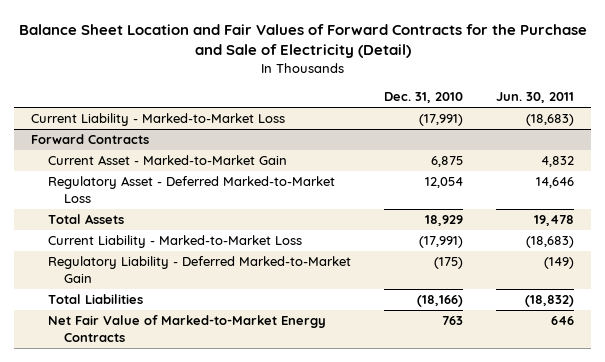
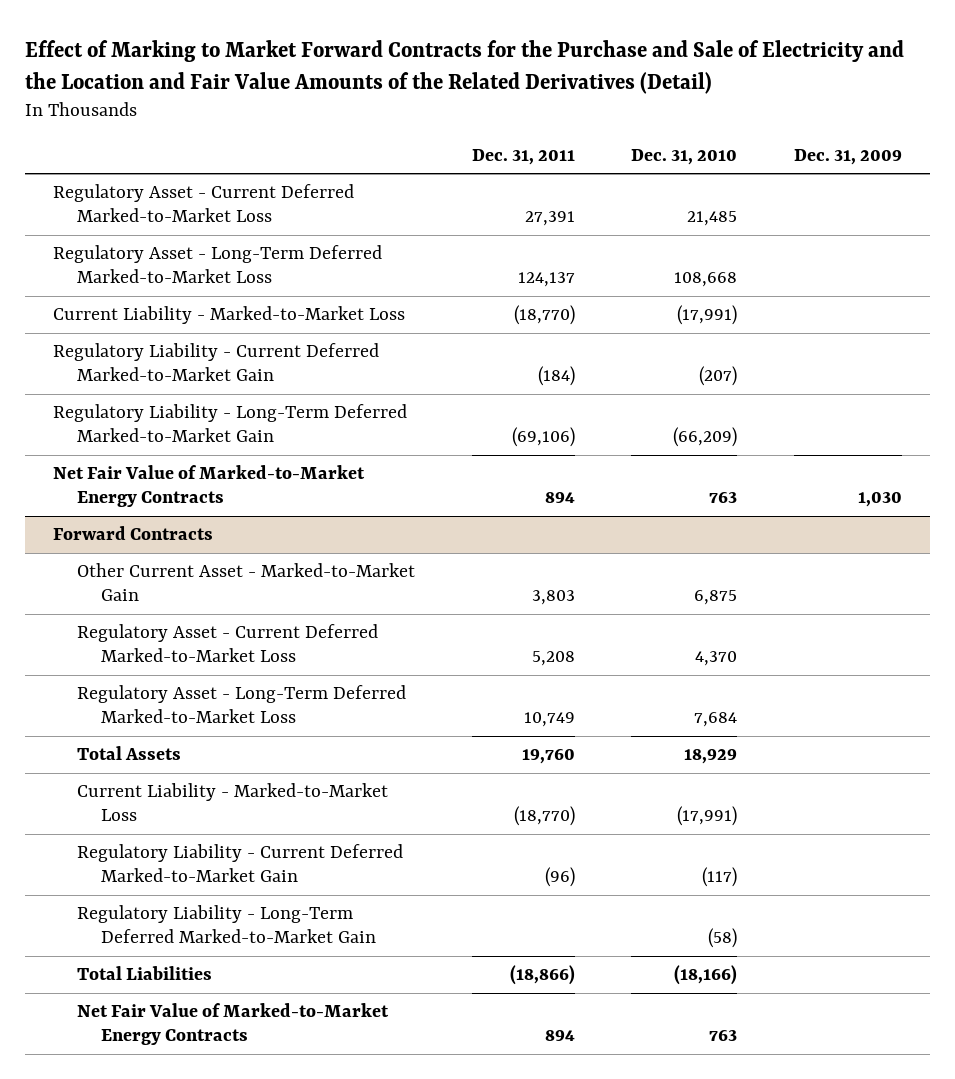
- Balance Sheet Location and Fair Values of Forward Contracts for the Purchase and Sale of Electricity (Detail)
+ Effect of Marking to Market Forward Contracts for the Purchase and Sale of Electricity and the Location and Fair Value Amounts of the Related Derivatives (Detail)
- | Dec. 31, 2010 | Jun. 30, 2011
+ | Dec. 31, 2011 | Dec. 31, 2010 | Dec. 31, 2009
+ Regulatory Asset - Current Deferred Marked-to-Market Loss | 27,391 | 21,485 |
+ Regulatory Asset - Long-Term Deferred Marked-to-Market Loss | 124,137 | 108,668 |
+ Regulatory Liability - Current Deferred Marked-to-Market Gain | (184) | (207) |
+ Regulatory Liability - Long-Term Deferred Marked-to-Market Gain | (69,106) | (66,209) |
+ Net Fair Value of Marked-to-Market Energy Contracts | 894 | 763 | 1,030
@ Forward Contracts
- Current Asset - Marked-to-Market Gain | 6,875 | 4,832
- Regulatory Asset - Deferred Marked-to-Market Loss | 12,054 | 14,646
+ Other Current Asset - Marked-to-Market Gain | 3,803 | 6,875 |
+ Regulatory Asset - Current Deferred Marked-to-Market Loss | 5,208 | 4,370 |
+ Regulatory Asset - Long-Term Deferred Marked-to-Market Loss | 10,749 | 7,684 |
- Regulatory Liability - Deferred Marked-to-Market Gain | (175) | (149)
+ Regulatory Liability - Current Deferred Marked-to-Market Gain | (96) | (117) |
+ Regulatory Liability - Long-Term Deferred Marked-to-Market Gain | | (58) |

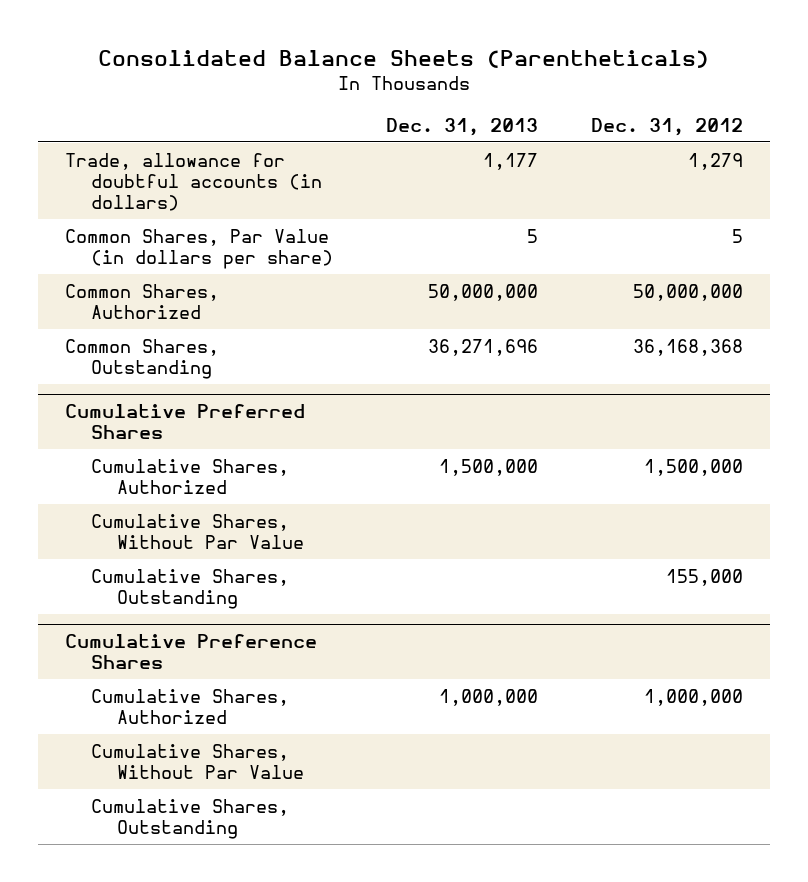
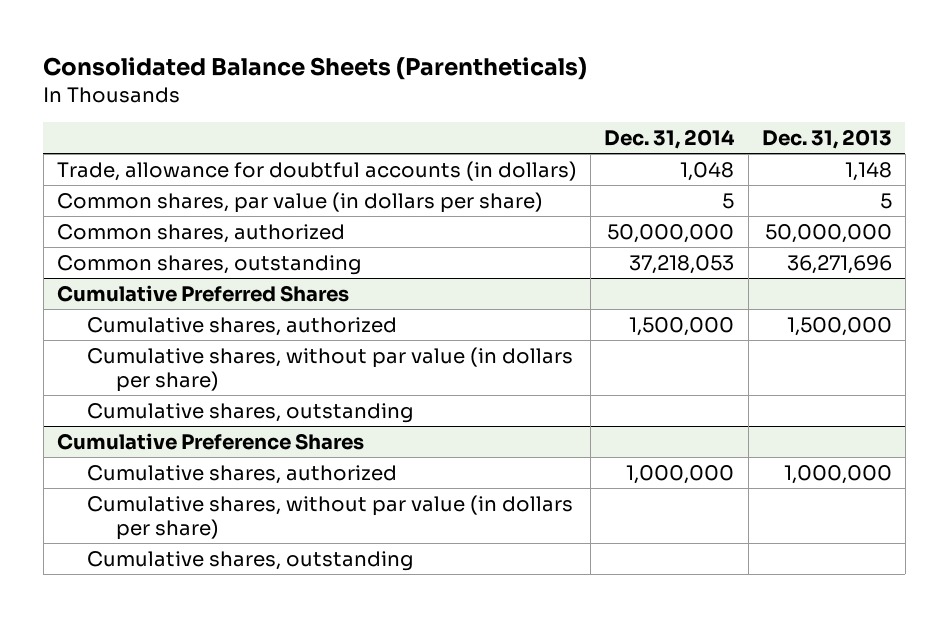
- | Dec. 31, 2013 | Dec. 31, 2012
+ | Dec. 31, 2014 | Dec. 31, 2013
- Trade, allowance for doubtful accounts (in dollars) | 1,177 | 1,279
- Common Shares, Par Value (in dollars per share) | 5 | 5
- Common Shares, Authorized | 50,000,000 | 50,000,000
- Common Shares, Outstanding | 36,271,696 | 36,168,368
+ Trade, allowance for doubtful accounts (in dollars) | 1,048 | 1,148
+ Common shares, par value (in dollars per share) | 5 | 5
+ Common shares, authorized | 50,000,000 | 50,000,000
+ Common shares, outstanding | 37,218,053 | 36,271,696
@ Cumulative Preferred Shares
- Cumulative Shares, Authorized | 1,500,000 | 1,500,000
- Cumulative Shares, Without Par Value
- Cumulative Shares, Outstanding | | 155,000
+ Cumulative shares, authorized | 1,500,000 | 1,500,000
+ Cumulative shares, without par value (in dollars per share)
+ Cumulative shares, outstanding
@ Cumulative Preference Shares
- Cumulative Shares, Authorized | 1,000,000 | 1,000,000
- Cumulative Shares, Without Par Value
- Cumulative Shares, Outstanding
+ Cumulative shares, authorized | 1,000,000 | 1,000,000
+ Cumulative shares, without par value (in dollars per share)
+ Cumulative shares, outstanding

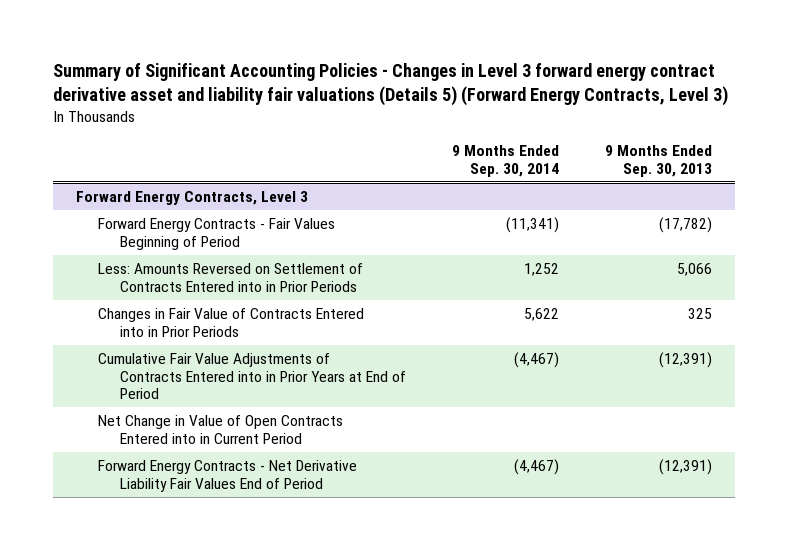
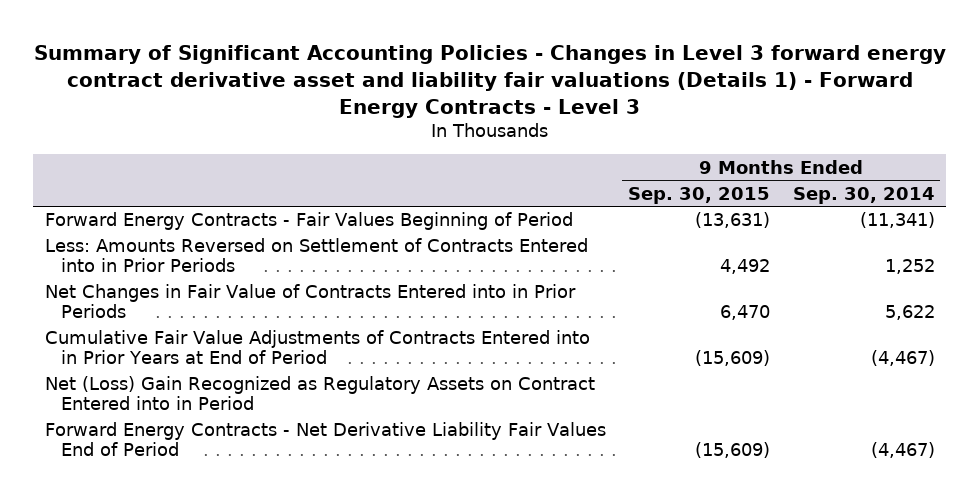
- Summary of Significant Accounting Policies - Changes in Level 3 forward energy contract derivative asset and liability fair valuations (Details 5) (Forward Energy Contracts, Level 3)
+ Summary of Significant Accounting Policies - Changes in Level 3 forward energy contract derivative asset and liability fair valuations (Details 1) - Forward Energy Contracts - Level 3
- | 9 Months Ended Sep. 30, 2014 | 9 Months Ended Sep. 30, 2013
+ | 9 Months Ended Sep. 30, 2015 | 9 Months Ended Sep. 30, 2014
- Forward Energy Contracts, Level 3
- Changes in Fair Value of Contracts Entered into in Prior Periods | 5,622 | 325
+ Net Changes in Fair Value of Contracts Entered into in Prior Periods | 6,470 | 5,622
- Net Change in Value of Open Contracts Entered into in Current Period
+ Net (Loss) Gain Recognized as Regulatory Assets on Contract Entered into in Period

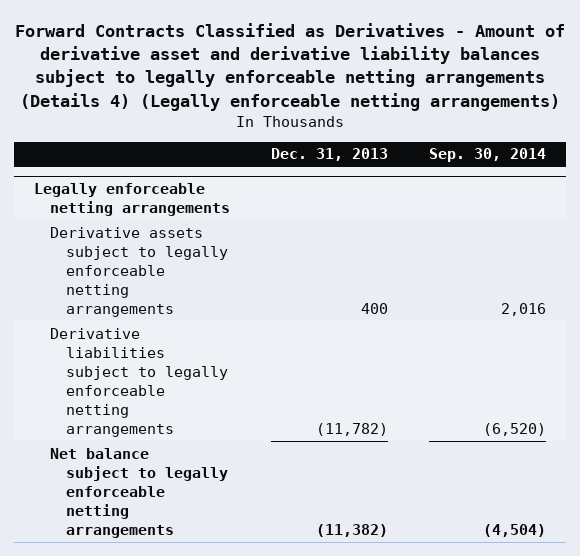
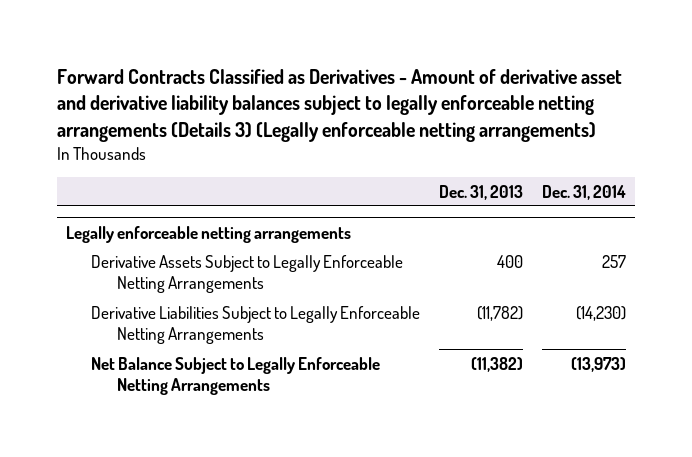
- Forward Contracts Classified as Derivatives - Amount of derivative asset and derivative liability balances subject to legally enforceable netting arrangements (Details 4) (Legally enforceable netting arrangements)
+ Forward Contracts Classified as Derivatives - Amount of derivative asset and derivative liability balances subject to legally enforceable netting arrangements (Details 3) (Legally enforceable netting arrangements)
- | Dec. 31, 2013 | Sep. 30, 2014
+ | Dec. 31, 2013 | Dec. 31, 2014
@ Legally enforceable netting arrangements
- Derivative assets subject to legally enforceable netting arrangements | 400 | 2,016
- Derivative liabilities subject to legally enforceable netting arrangements | (11,782) | (6,520)
- Net balance subject to legally enforceable netting arrangements | (11,382) | (4,504)
+ Derivative Assets Subject to Legally Enforceable Netting Arrangements | 400 | 257
+ Derivative Liabilities Subject to Legally Enforceable Netting Arrangements | (11,782) | (14,230)
+ Net Balance Subject to Legally Enforceable Netting Arrangements | (11,382) | (13,973)

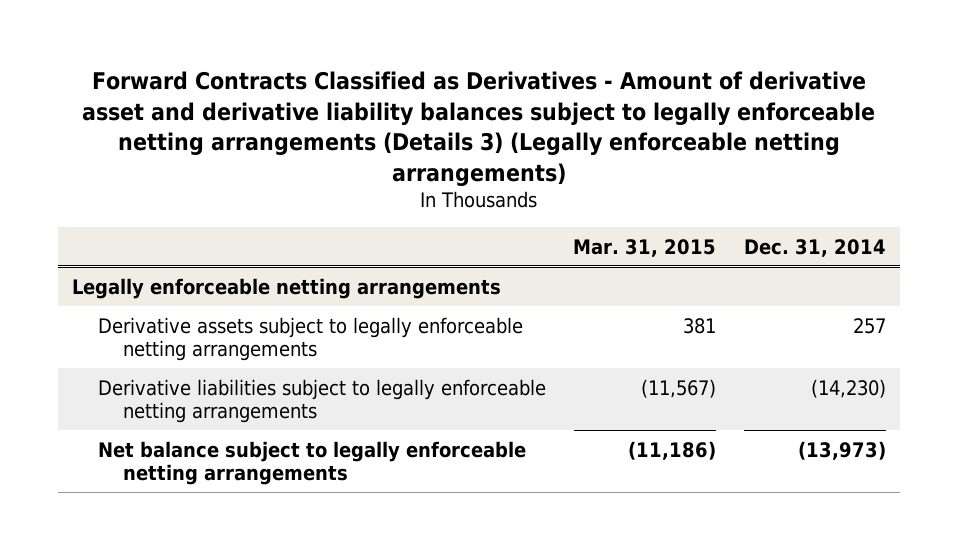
- | Dec. 31, 2013 | Dec. 31, 2014
+ | Mar. 31, 2015 | Dec. 31, 2014
@ Legally enforceable netting arrangements
- Derivative Assets Subject to Legally Enforceable Netting Arrangements | 400 | 257
- Derivative Liabilities Subject to Legally Enforceable Netting Arrangements | (11,782) | (14,230)
- Net Balance Subject to Legally Enforceable Netting Arrangements | (11,382) | (13,973)
+ Derivative assets subject to legally enforceable netting arrangements | 381 | 257
+ Derivative liabilities subject to legally enforceable netting arrangements | (11,567) | (14,230)
+ Net balance subject to legally enforceable netting arrangements | (11,186) | (13,973)

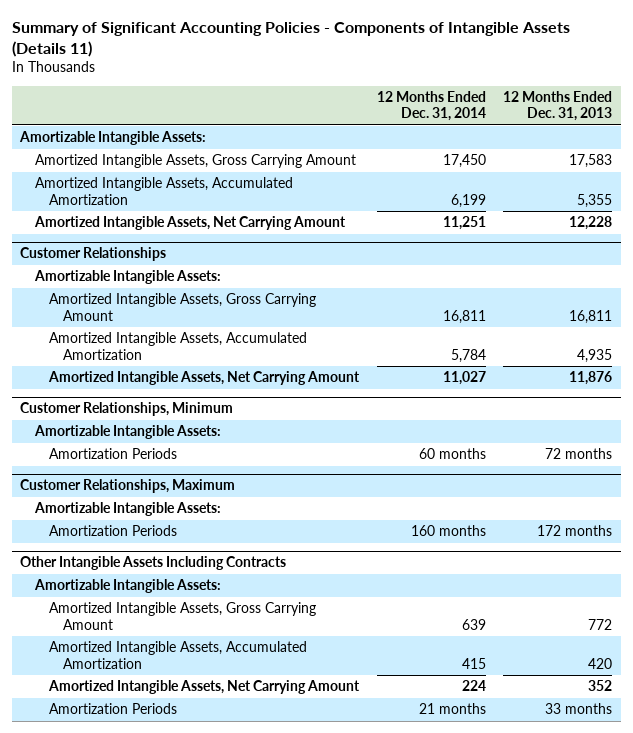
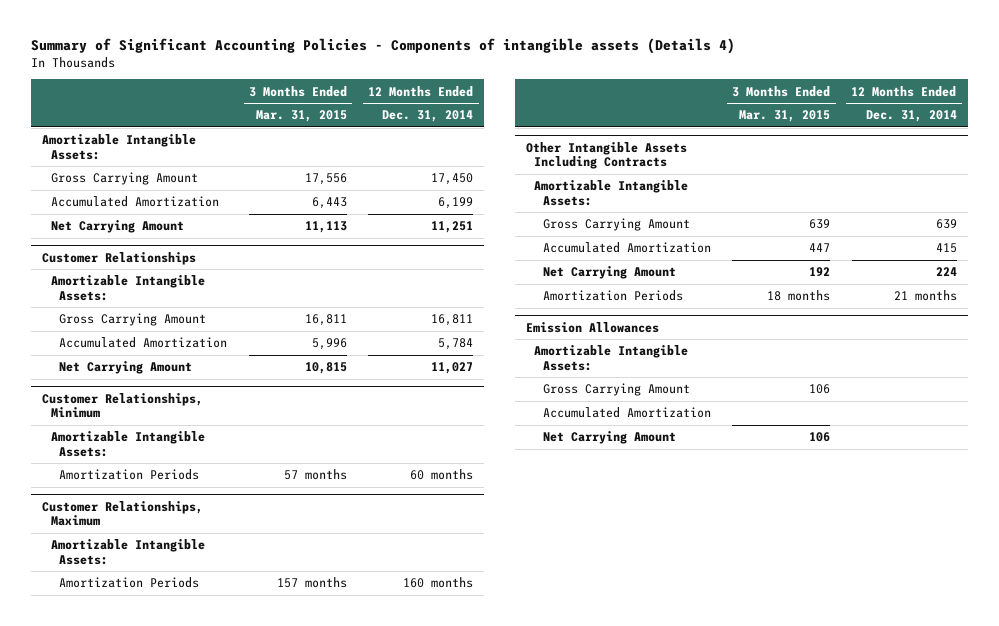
- Summary of Significant Accounting Policies - Components of Intangible Assets (Details 11)
+ Summary of Significant Accounting Policies - Components of intangible assets (Details 4)
- | 12 Months Ended Dec. 31, 2014 | 12 Months Ended Dec. 31, 2013
+ | 3 Months Ended Mar. 31, 2015 | 12 Months Ended Dec. 31, 2014
- Amortized Intangible Assets, Gross Carrying Amount | 17,450 | 17,583
- Amortized Intangible Assets, Accumulated Amortization | 6,199 | 5,355
- Amortized Intangible Assets, Net Carrying Amount | 11,251 | 12,228
+ Gross Carrying Amount | 17,556 | 17,450
+ Accumulated Amortization | 6,443 | 6,199
+ Net Carrying Amount | 11,113 | 11,251
@ Customer Relationships
- Amortized Intangible Assets, Gross Carrying Amount | 16,811 | 16,811
- Amortized Intangible Assets, Accumulated Amortization | 5,784 | 4,935
- Amortized Intangible Assets, Net Carrying Amount | 11,027 | 11,876
+ Gross Carrying Amount | 16,811 | 16,811
+ Accumulated Amortization | 5,996 | 5,784
+ Net Carrying Amount | 10,815 | 11,027
@ Other Intangible Assets Including Contracts
- Amortized Intangible Assets, Gross Carrying Amount | 639 | 772
- Amortized Intangible Assets, Accumulated Amortization | 415 | 420
- Amortized Intangible Assets, Net Carrying Amount | 224 | 352
+ Gross Carrying Amount | 639 | 639
+ Accumulated Amortization | 447 | 415
+ Net Carrying Amount | 192 | 224
+ Emission Allowances
+ Amortizable Intangible Assets:
+ Gross Carrying Amount | 106 |
+ Accumulated Amortization
+ Net Carrying Amount | 106 |

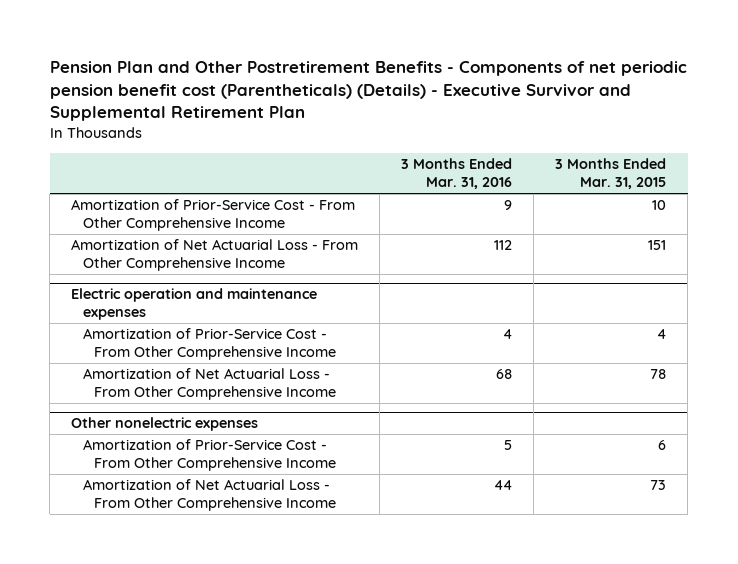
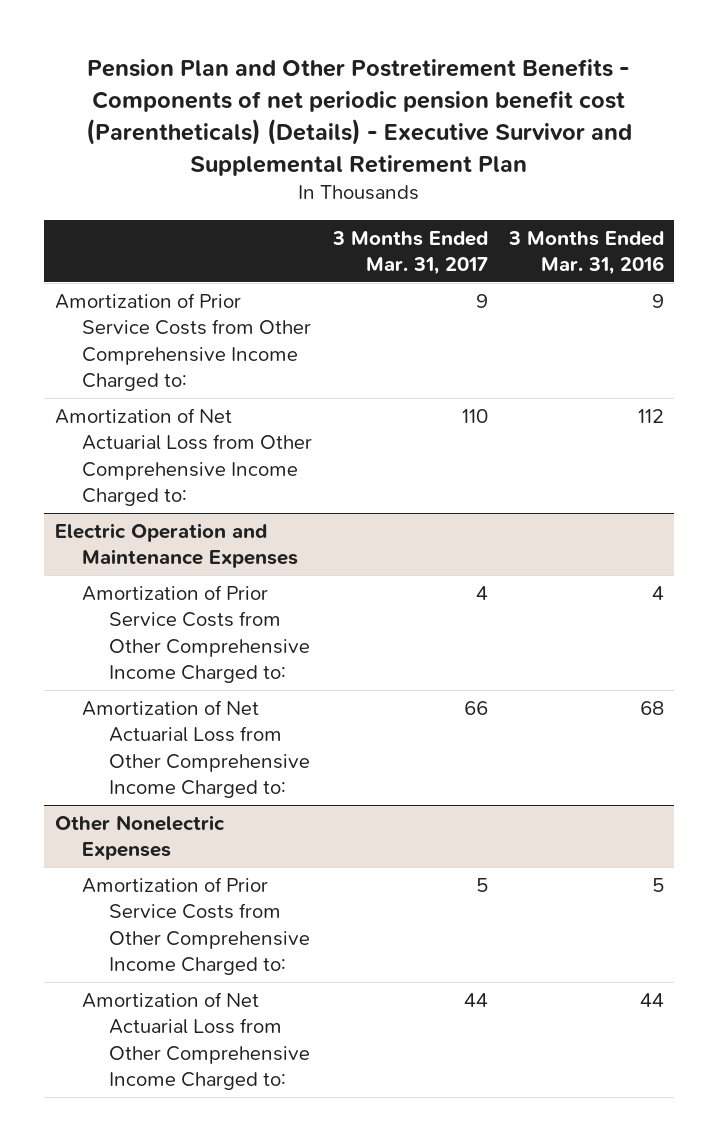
- | 3 Months Ended Mar. 31, 2016 | 3 Months Ended Mar. 31, 2015
+ | 3 Months Ended Mar. 31, 2017 | 3 Months Ended Mar. 31, 2016
- Amortization of Prior-Service Cost - From Other Comprehensive Income | 9 | 10
- Amortization of Net Actuarial Loss - From Other Comprehensive Income | 112 | 151
- Electric operation and maintenance expenses
- Amortization of Prior-Service Cost - From Other Comprehensive Income | 4 | 4
- Amortization of Net Actuarial Loss - From Other Comprehensive Income | 68 | 78
- Other nonelectric expenses
- Amortization of Prior-Service Cost - From Other Comprehensive Income | 5 | 6
- Amortization of Net Actuarial Loss - From Other Comprehensive Income | 44 | 73
+ Amortization of Prior Service Costs from Other Comprehensive Income Charged to: | 9 | 9
+ Amortization of Net Actuarial Loss from Other Comprehensive Income Charged to: | 110 | 112
+ Electric Operation and Maintenance Expenses
+ Amortization of Prior Service Costs from Other Comprehensive Income Charged to: | 4 | 4
+ Amortization of Net Actuarial Loss from Other Comprehensive Income Charged to: | 66 | 68
+ Other Nonelectric Expenses
+ Amortization of Prior Service Costs from Other Comprehensive Income Charged to: | 5 | 5
+ Amortization of Net Actuarial Loss from Other Comprehensive Income Charged to: | 44 | 44

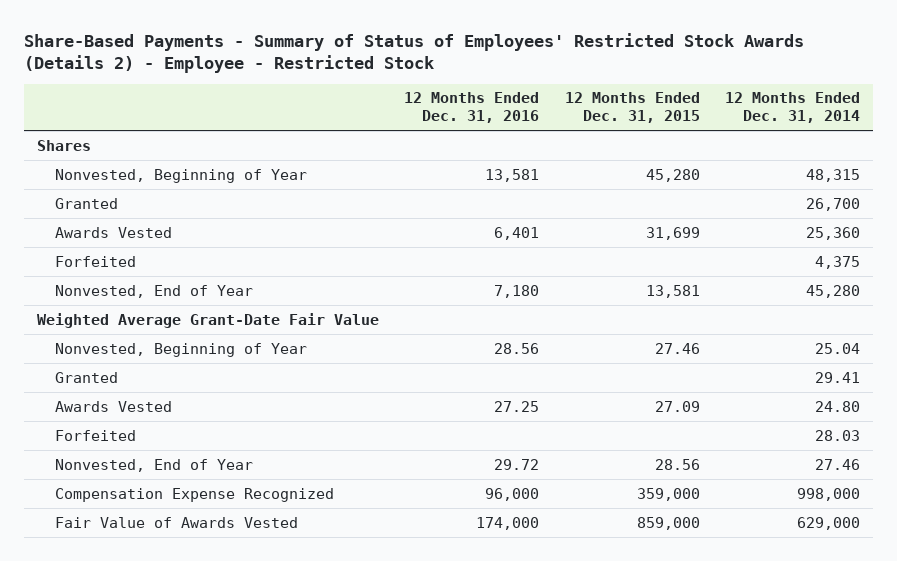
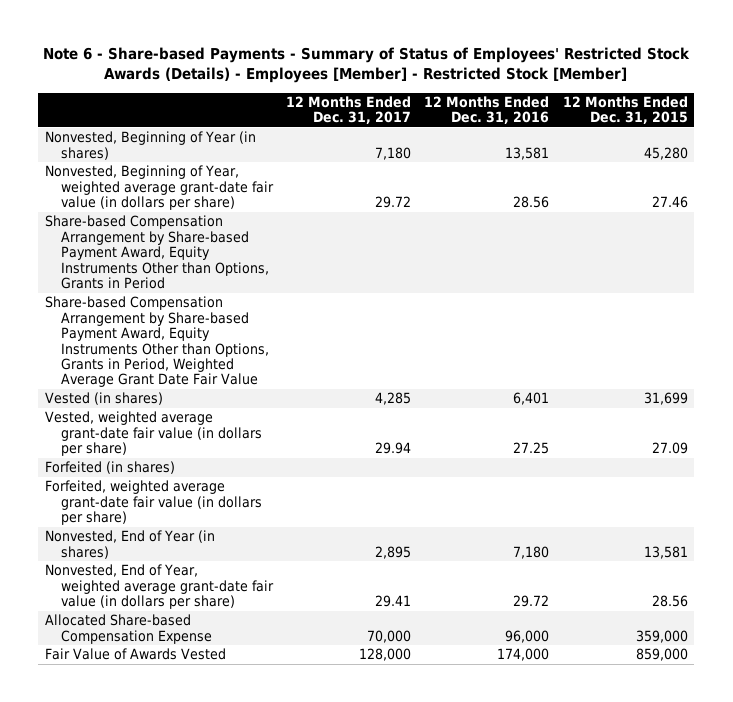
- Share-Based Payments - Summary of Status of Employees' Restricted Stock Awards (Details 2) - Employee - Restricted Stock
+ Note 6 - Share-based Payments - Summary of Status of Employees' Restricted Stock Awards (Details) - Employees [Member] - Restricted Stock [Member]
- | 12 Months Ended Dec. 31, 2016 | 12 Months Ended Dec. 31, 2015 | 12 Months Ended Dec. 31, 2014
+ | 12 Months Ended Dec. 31, 2017 | 12 Months Ended Dec. 31, 2016 | 12 Months Ended Dec. 31, 2015
- Shares
- Nonvested, Beginning of Year | 13,581 | 45,280 | 48,315
- Granted | | | 26,700
- Awards Vested | 6,401 | 31,699 | 25,360
- Forfeited | | | 4,375
- Nonvested, End of Year | 7,180 | 13,581 | 45,280
- Weighted Average Grant-Date Fair Value
- Nonvested, Beginning of Year | 28.56 | 27.46 | 25.04
- Granted | | | 29.41
- Awards Vested | 27.25 | 27.09 | 24.80
- Forfeited | | | 28.03
- Nonvested, End of Year | 29.72 | 28.56 | 27.46
- Compensation Expense Recognized | 96,000 | 359,000 | 998,000
+ Nonvested, Beginning of Year (in shares) | 7,180 | 13,581 | 45,280
+ Nonvested, Beginning of Year, weighted average grant-date fair value (in dollars per share) | 29.72 | 28.56 | 27.46
+ Share-based Compensation Arrangement by Share-based Payment Award, Equity Instruments Other than Options, Grants in Period
+ Share-based Compensation Arrangement by Share-based Payment Award, Equity Instruments Other than Options, Grants in Period, Weighted Average Grant Date Fair Value
+ Vested (in shares) | 4,285 | 6,401 | 31,699
+ Vested, weighted average grant-date fair value (in dollars per share) | 29.94 | 27.25 | 27.09
+ Forfeited (in shares)
+ Forfeited, weighted average grant-date fair value (in dollars per share)
+ Nonvested, End of Year (in shares) | 2,895 | 7,180 | 13,581
+ Nonvested, End of Year, weighted average grant-date fair value (in dollars per share) | 29.41 | 29.72 | 28.56
+ Allocated Share-based Compensation Expense | 70,000 | 96,000 | 359,000

